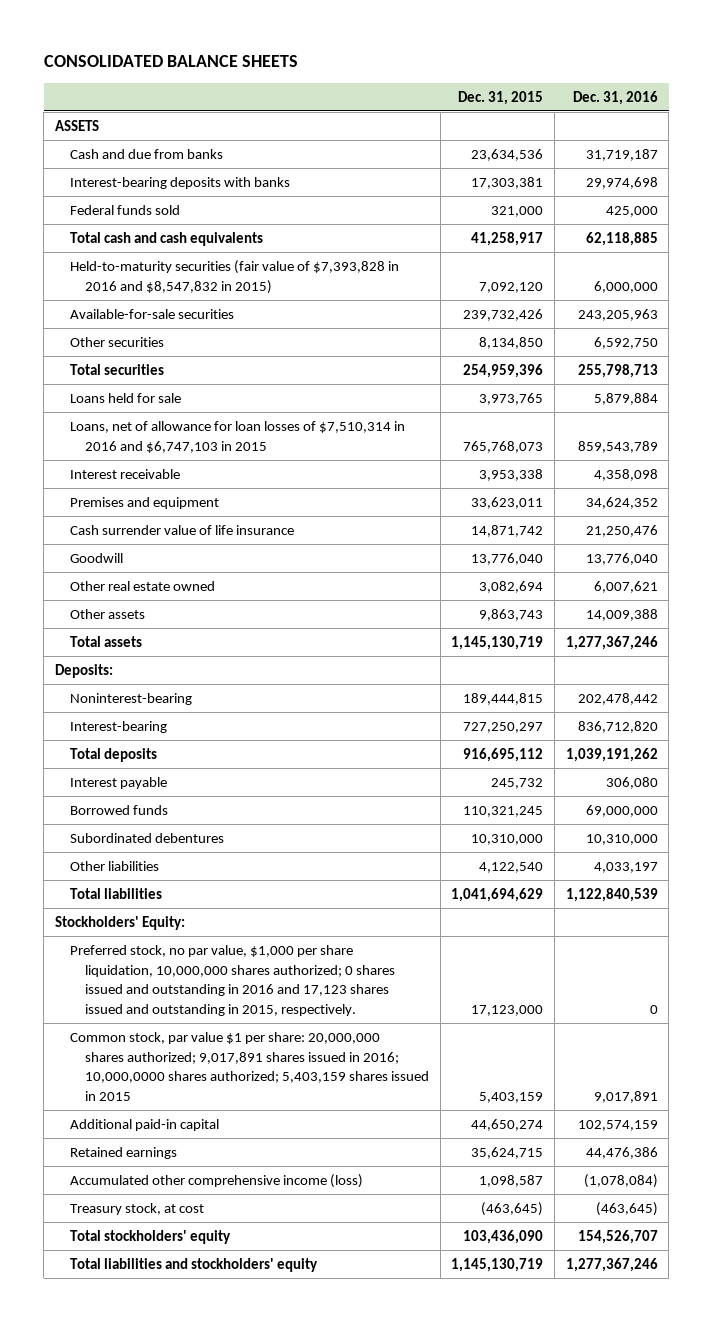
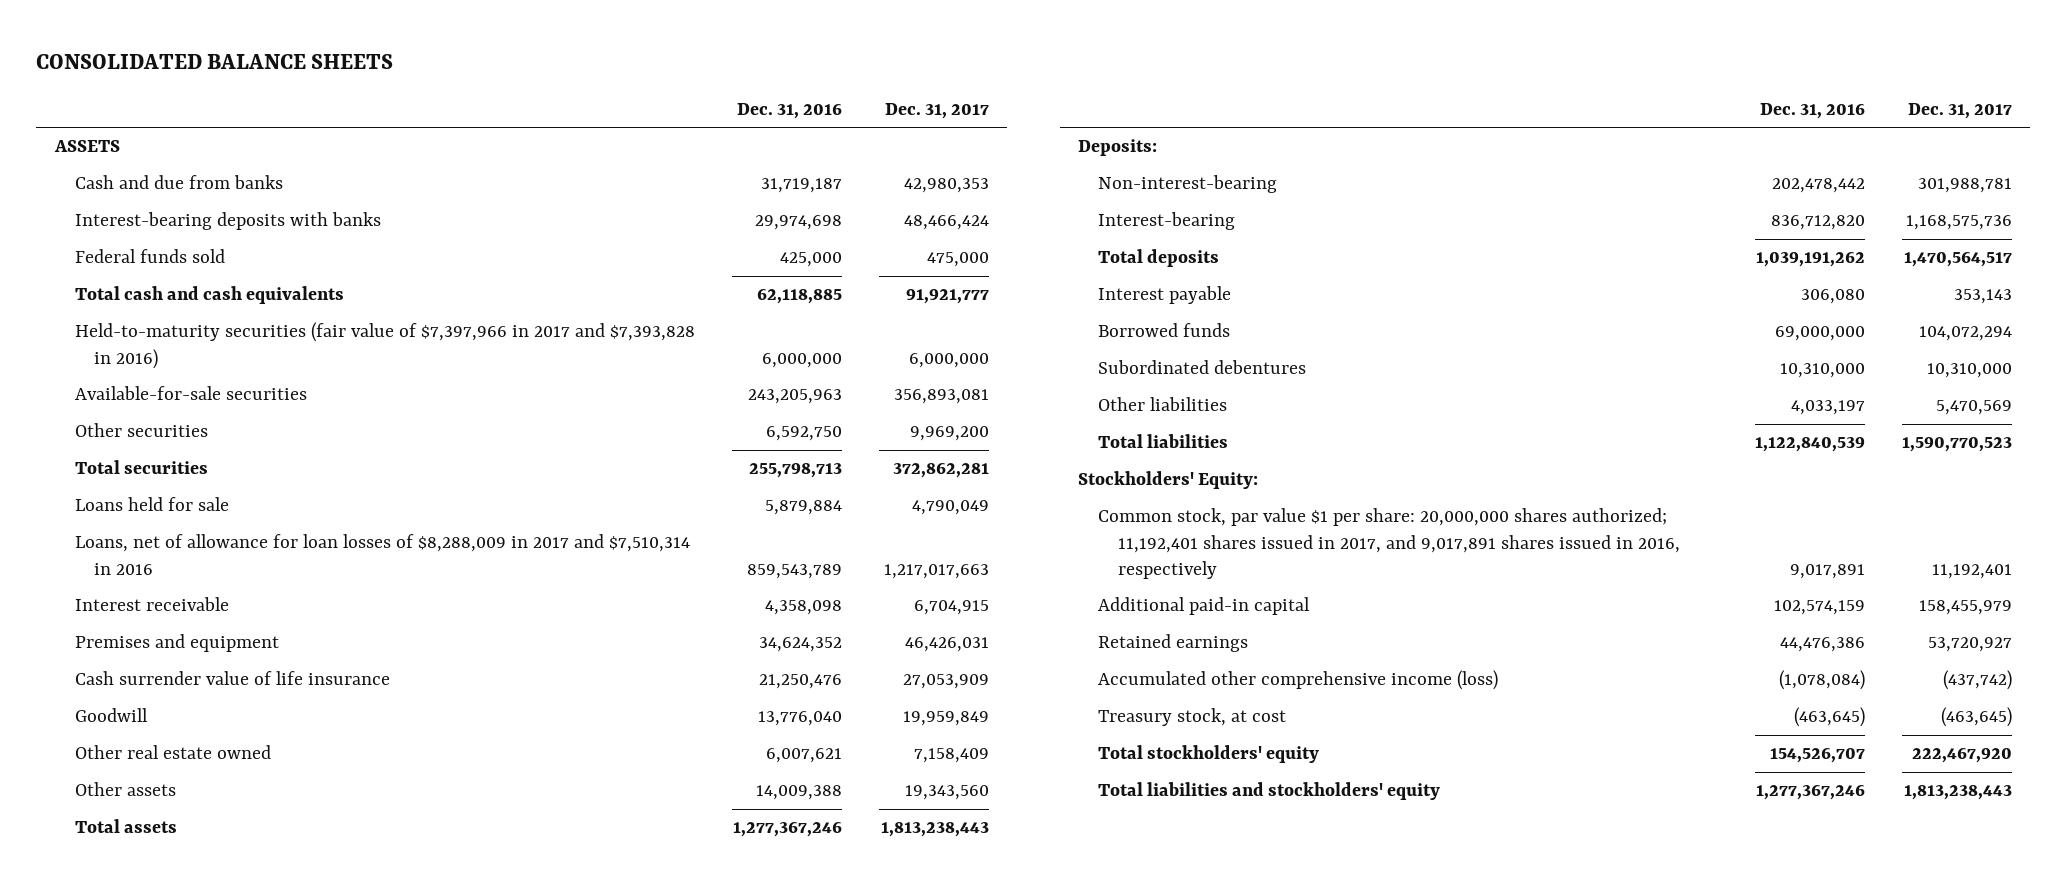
- | Dec. 31, 2015 | Dec. 31, 2016
+ | Dec. 31, 2016 | Dec. 31, 2017
- Held-to-maturity securities (fair value of $7,393,828 in 2016 and $8,547,832 in 2015) | 7,092,120 | 6,000,000
+ Held-to-maturity securities (fair value of $7,397,966 in 2017 and $7,393,828 in 2016) | 6,000,000 | 6,000,000
- Loans, net of allowance for loan losses of $7,510,314 in 2016 and $6,747,103 in 2015 | 765,768,073 | 859,543,789
+ Loans, net of allowance for loan losses of $8,288,009 in 2017 and $7,510,314 in 2016 | 859,543,789 | 1,217,017,663
- Noninterest-bearing | 189,444,815 | 202,478,442
+ Non-interest-bearing | 202,478,442 | 301,988,781
- Preferred stock, no par value, $1,000 per share liquidation, 10,000,000 shares authorized; 0 shares issued and outstanding in 2016 and 17,123 shares issued and outstanding in 2015, respectively. | 17,123,000 | 0
- Common stock, par value $1 per share: 20,000,000 shares authorized; 9,017,891 shares issued in 2016; 10,000,0000 shares authorized; 5,403,159 shares issued in 2015 | 5,403,159 | 9,017,891
+ Common stock, par value $1 per share: 20,000,000 shares authorized; 11,192,401 shares issued in 2017, and 9,017,891 shares issued in 2016, respectively | 9,017,891 | 11,192,401

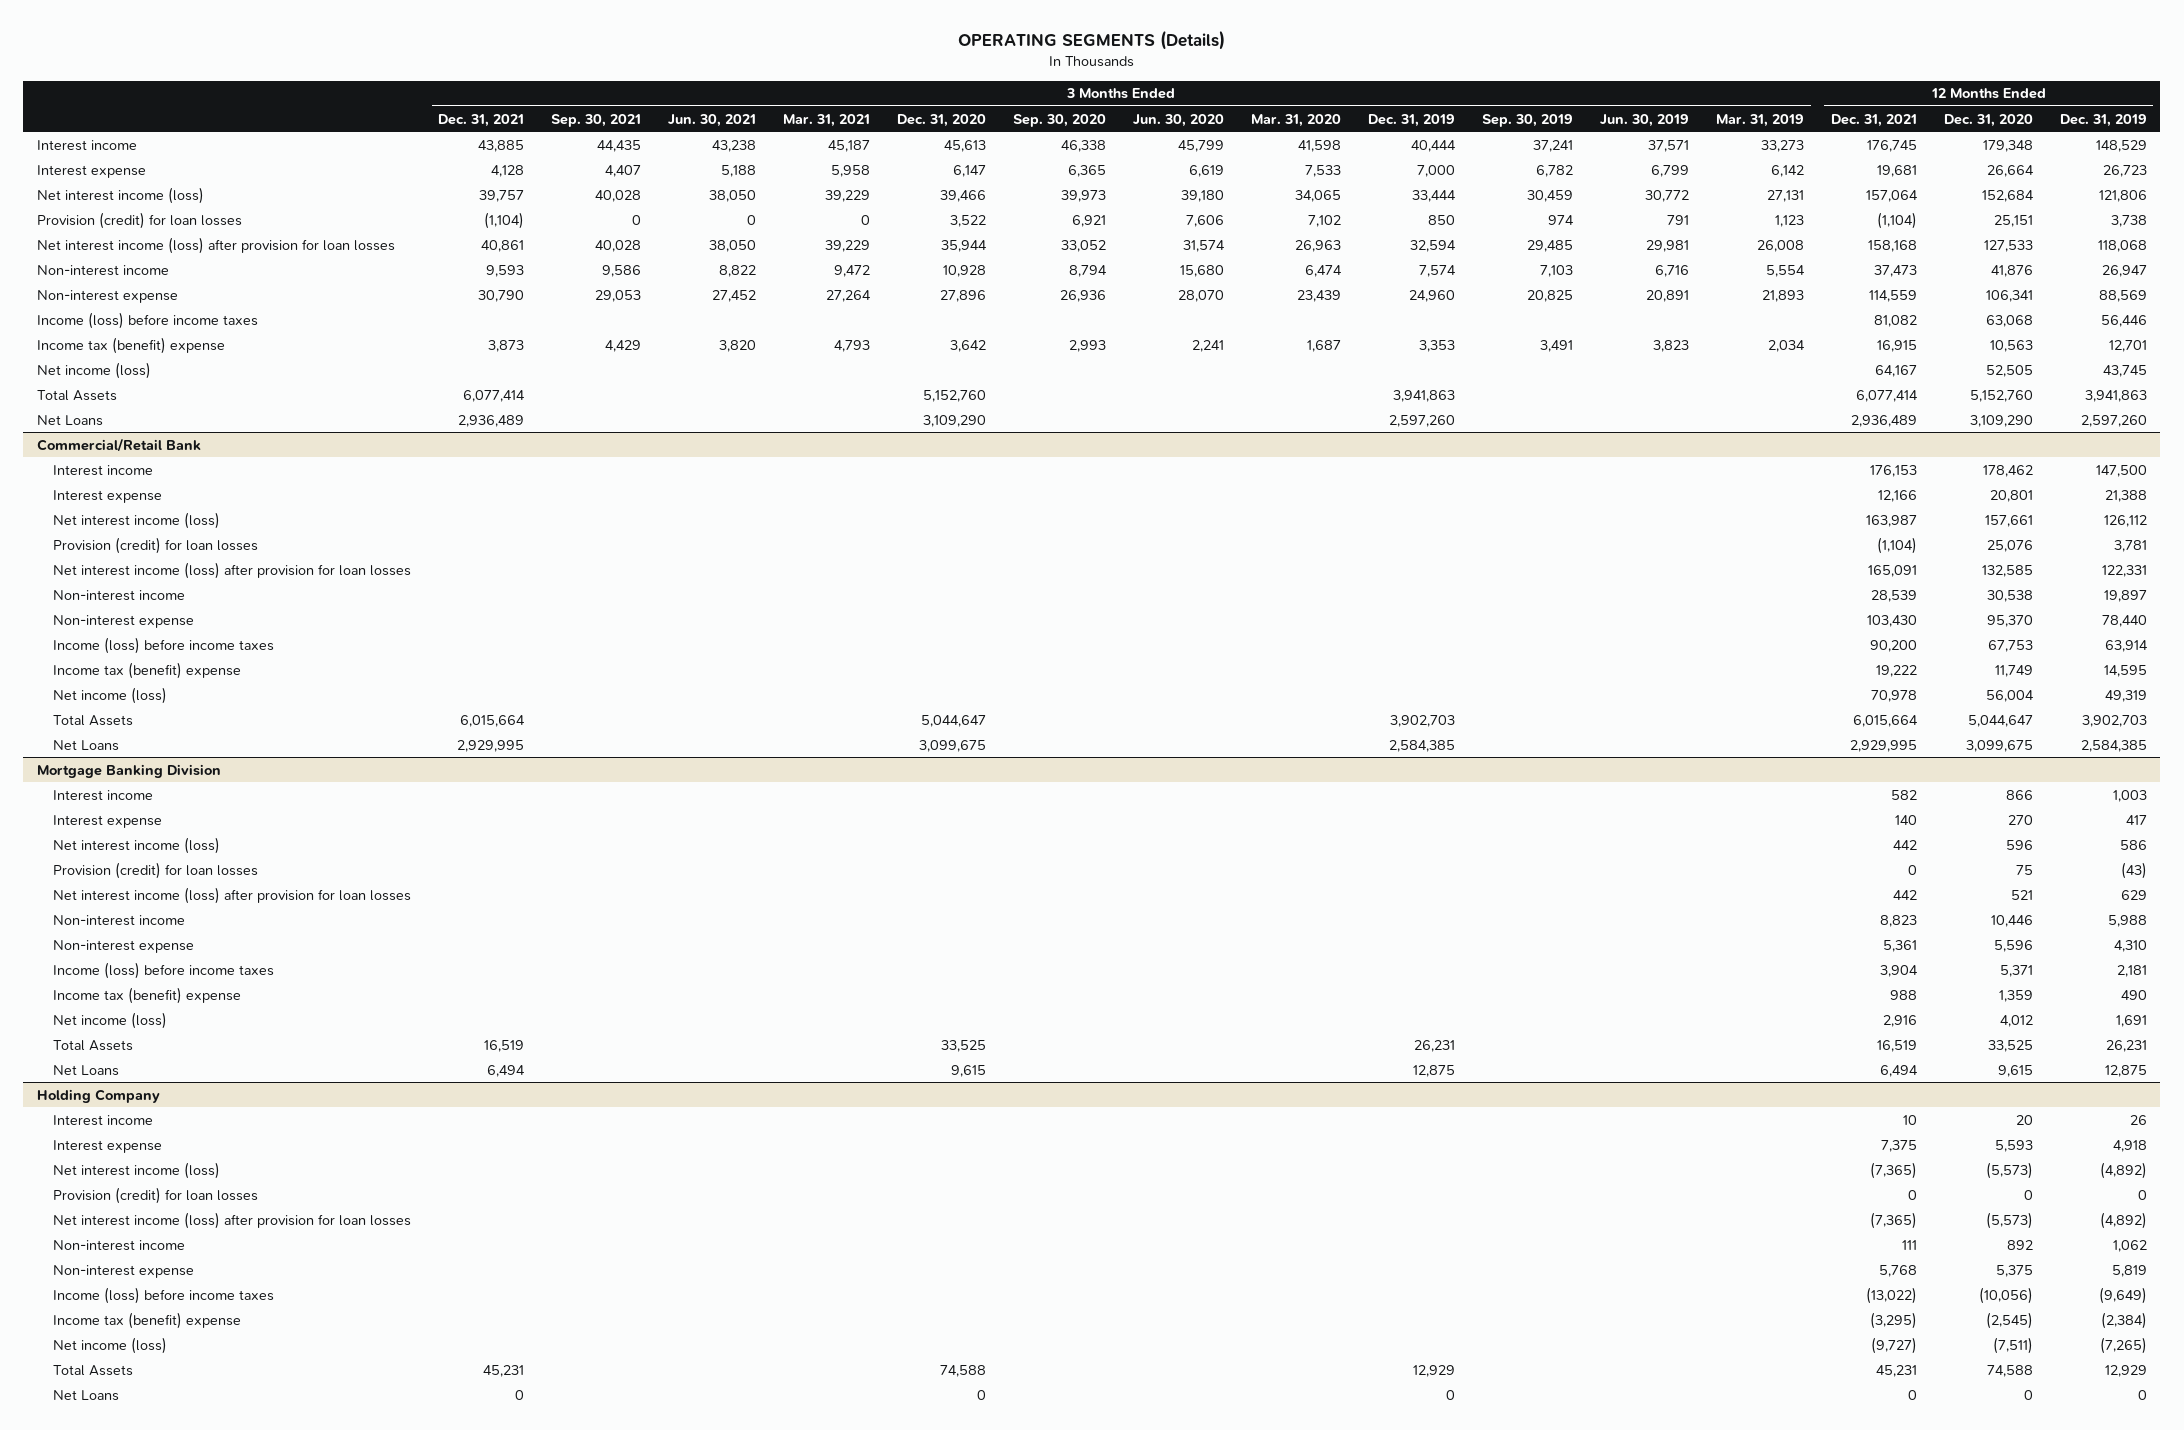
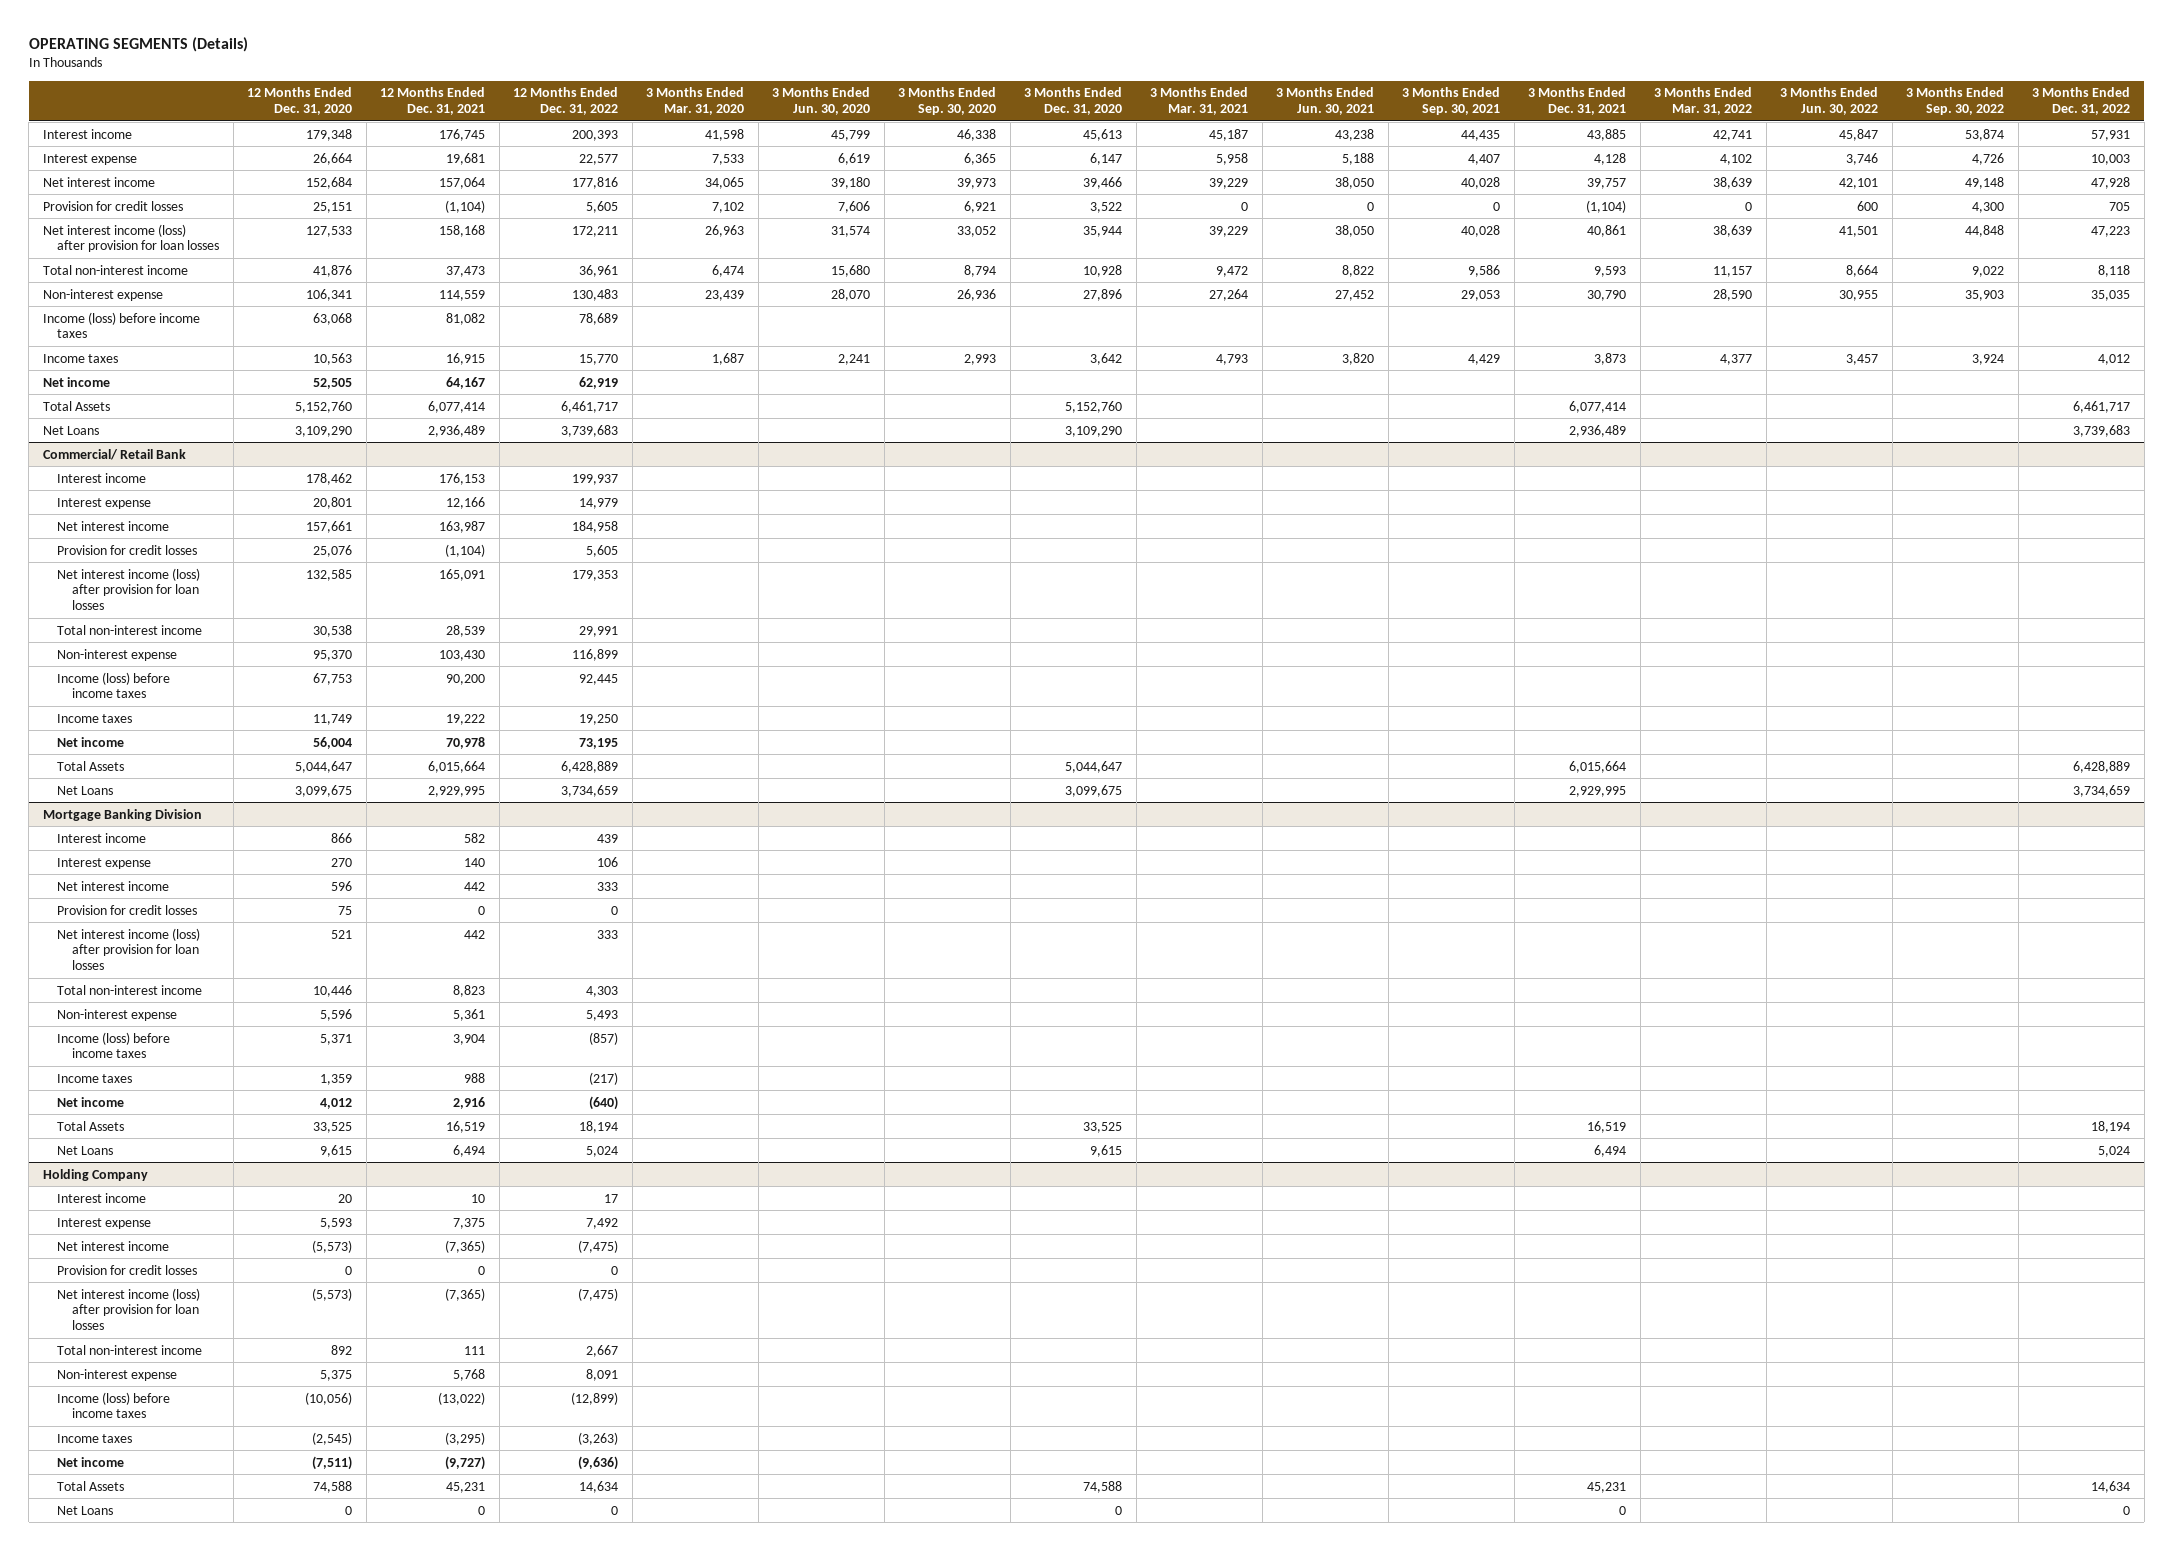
- | 3 Months Ended Dec. 31, 2021 | 3 Months Ended Sep. 30, 2021 | 3 Months Ended Jun. 30, 2021 | 3 Months Ended Mar. 31, 2021 | 3 Months Ended Dec. 31, 2020 | 3 Months Ended Sep. 30, 2020 | 3 Months Ended Jun. 30, 2020 | 3 Months Ended Mar. 31, 2020 | 3 Months Ended Dec. 31, 2019 | 3 Months Ended Sep. 30, 2019 | 3 Months Ended Jun. 30, 2019 | 3 Months Ended Mar. 31, 2019 | 12 Months Ended Dec. 31, 2021 | 12 Months Ended Dec. 31, 2020 | 12 Months Ended Dec. 31, 2019
+ | 12 Months Ended Dec. 31, 2020 | 12 Months Ended Dec. 31, 2021 | 12 Months Ended Dec. 31, 2022 | 3 Months Ended Mar. 31, 2020 | 3 Months Ended Jun. 30, 2020 | 3 Months Ended Sep. 30, 2020 | 3 Months Ended Dec. 31, 2020 | 3 Months Ended Mar. 31, 2021 | 3 Months Ended Jun. 30, 2021 | 3 Months Ended Sep. 30, 2021 | 3 Months Ended Dec. 31, 2021 | 3 Months Ended Mar. 31, 2022 | 3 Months Ended Jun. 30, 2022 | 3 Months Ended Sep. 30, 2022 | 3 Months Ended Dec. 31, 2022
- Net interest income (loss) | 39,757 | 40,028 | 38,050 | 39,229 | 39,466 | 39,973 | 39,180 | 34,065 | 33,444 | 30,459 | 30,772 | 27,131 | 157,064 | 152,684 | 121,806
- Provision (credit) for loan losses | (1,104) | 0 | 0 | 0 | 3,522 | 6,921 | 7,606 | 7,102 | 850 | 974 | 791 | 1,123 | (1,104) | 25,151 | 3,738
+ Net interest income | 152,684 | 157,064 | 177,816 | 34,065 | 39,180 | 39,973 | 39,466 | 39,229 | 38,050 | 40,028 | 39,757 | 38,639 | 42,101 | 49,148 | 47,928
+ Provision for credit losses | 25,151 | (1,104) | 5,605 | 7,102 | 7,606 | 6,921 | 3,522 | 0 | 0 | 0 | (1,104) | 0 | 600 | 4,300 | 705
- Non-interest income | 9,593 | 9,586 | 8,822 | 9,472 | 10,928 | 8,794 | 15,680 | 6,474 | 7,574 | 7,103 | 6,716 | 5,554 | 37,473 | 41,876 | 26,947
+ Total non-interest income | 41,876 | 37,473 | 36,961 | 6,474 | 15,680 | 8,794 | 10,928 | 9,472 | 8,822 | 9,586 | 9,593 | 11,157 | 8,664 | 9,022 | 8,118
- Income tax (benefit) expense | 3,873 | 4,429 | 3,820 | 4,793 | 3,642 | 2,993 | 2,241 | 1,687 | 3,353 | 3,491 | 3,823 | 2,034 | 16,915 | 10,563 | 12,701
- Net income (loss) | | | | | | | | | | | | | 64,167 | 52,505 | 43,745
+ Income taxes | 10,563 | 16,915 | 15,770 | 1,687 | 2,241 | 2,993 | 3,642 | 4,793 | 3,820 | 4,429 | 3,873 | 4,377 | 3,457 | 3,924 | 4,012
+ Net income | 52,505 | 64,167 | 62,919 | | | | | | | | | | | |
- Commercial/Retail Bank
+ Commercial/ Retail Bank
- Net interest income (loss) | | | | | | | | | | | | | 163,987 | 157,661 | 126,112
- Provision (credit) for loan losses | | | | | | | | | | | | | (1,104) | 25,076 | 3,781
+ Net interest income | 157,661 | 163,987 | 184,958 | | | | | | | | | | | |
+ Provision for credit losses | 25,076 | (1,104) | 5,605 | | | | | | | | | | | |
- Non-interest income | | | | | | | | | | | | | 28,539 | 30,538 | 19,897
+ Total non-interest income | 30,538 | 28,539 | 29,991 | | | | | | | | | | | |
- Income tax (benefit) expense | | | | | | | | | | | | | 19,222 | 11,749 | 14,595
- Net income (loss) | | | | | | | | | | | | | 70,978 | 56,004 | 49,319
+ Income taxes | 11,749 | 19,222 | 19,250 | | | | | | | | | | | |
+ Net income | 56,004 | 70,978 | 73,195 | | | | | | | | | | | |
@ Mortgage Banking Division
- Net interest income (loss) | | | | | | | | | | | | | 442 | 596 | 586
- Provision (credit) for loan losses | | | | | | | | | | | | | 0 | 75 | (43)
+ Net interest income | 596 | 442 | 333 | | | | | | | | | | | |
+ Provision for credit losses | 75 | 0 | 0 | | | | | | | | | | | |
- Non-interest income | | | | | | | | | | | | | 8,823 | 10,446 | 5,988
+ Total non-interest income | 10,446 | 8,823 | 4,303 | | | | | | | | | | | |
- Income tax (benefit) expense | | | | | | | | | | | | | 988 | 1,359 | 490
- Net income (loss) | | | | | | | | | | | | | 2,916 | 4,012 | 1,691
+ Income taxes | 1,359 | 988 | (217) | | | | | | | | | | | |
+ Net income | 4,012 | 2,916 | (640) | | | | | | | | | | | |
@ Holding Company
- Net interest income (loss) | | | | | | | | | | | | | (7,365) | (5,573) | (4,892)
- Provision (credit) for loan losses | | | | | | | | | | | | | 0 | 0 | 0
+ Net interest income | (5,573) | (7,365) | (7,475) | | | | | | | | | | | |
+ Provision for credit losses | 0 | 0 | 0 | | | | | | | | | | | |
- Non-interest income | | | | | | | | | | | | | 111 | 892 | 1,062
+ Total non-interest income | 892 | 111 | 2,667 | | | | | | | | | | | |
- Income tax (benefit) expense | | | | | | | | | | | | | (3,295) | (2,545) | (2,384)
- Net income (loss) | | | | | | | | | | | | | (9,727) | (7,511) | (7,265)
+ Income taxes | (2,545) | (3,295) | (3,263) | | | | | | | | | | | |
+ Net income | (7,511) | (9,727) | (9,636) | | | | | | | | | | | |

